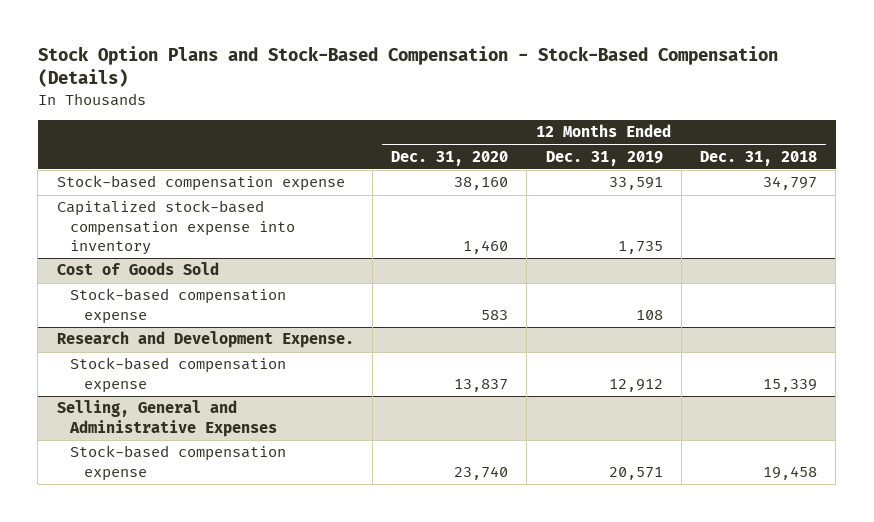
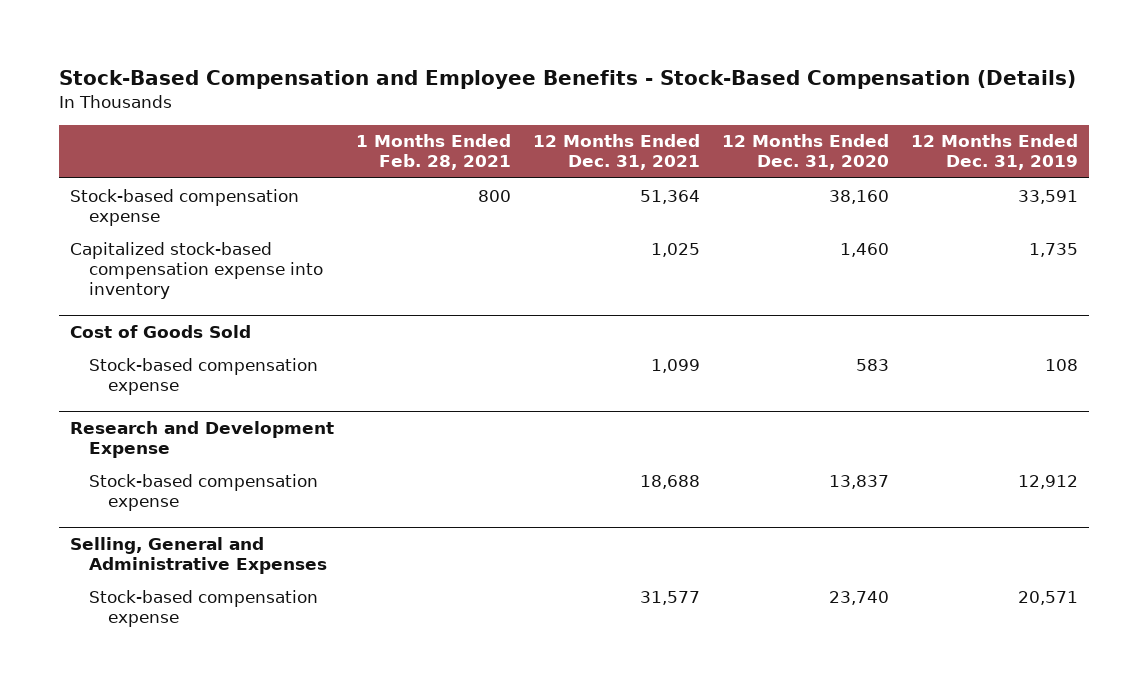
- Stock Option Plans and Stock-Based Compensation - Stock-Based Compensation (Details)
+ Stock-Based Compensation and Employee Benefits - Stock-Based Compensation (Details)
- | 12 Months Ended Dec. 31, 2020 | 12 Months Ended Dec. 31, 2019 | 12 Months Ended Dec. 31, 2018
+ | 1 Months Ended Feb. 28, 2021 | 12 Months Ended Dec. 31, 2021 | 12 Months Ended Dec. 31, 2020 | 12 Months Ended Dec. 31, 2019
- Research and Development Expense.
+ Research and Development Expense

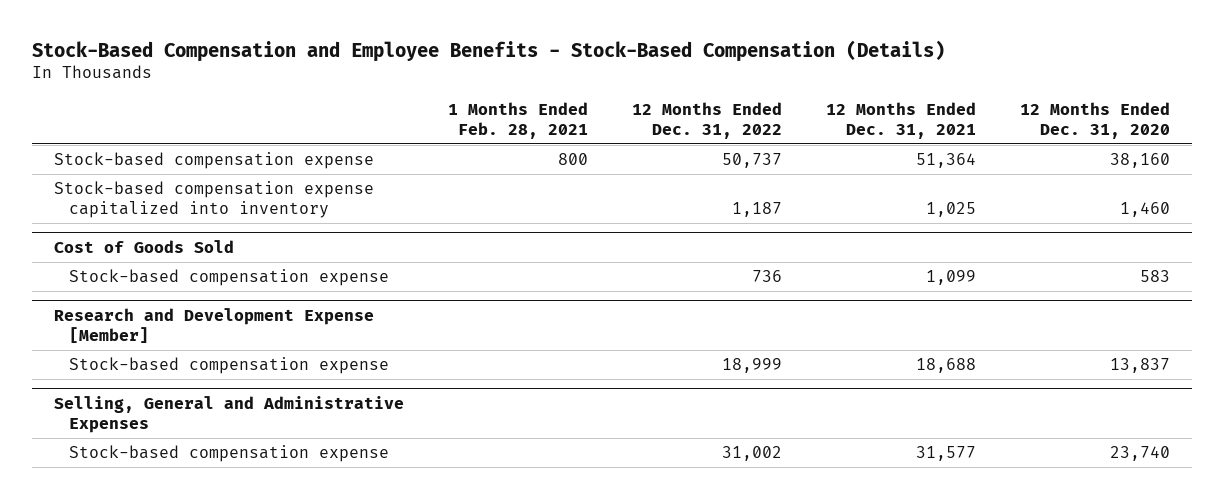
- | 1 Months Ended Feb. 28, 2021 | 12 Months Ended Dec. 31, 2021 | 12 Months Ended Dec. 31, 2020 | 12 Months Ended Dec. 31, 2019
+ | 1 Months Ended Feb. 28, 2021 | 12 Months Ended Dec. 31, 2022 | 12 Months Ended Dec. 31, 2021 | 12 Months Ended Dec. 31, 2020
- Capitalized stock-based compensation expense into inventory | | 1,025 | 1,460 | 1,735
+ Stock-based compensation expense capitalized into inventory | | 1,187 | 1,025 | 1,460
- Research and Development Expense
+ Research and Development Expense [Member]

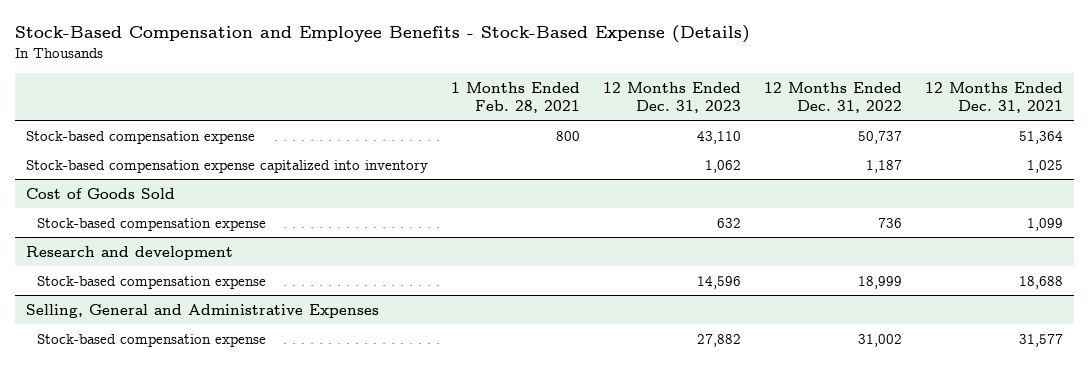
- Stock-Based Compensation and Employee Benefits - Stock-Based Compensation (Details)
+ Stock-Based Compensation and Employee Benefits - Stock-Based Expense (Details)
- | 1 Months Ended Feb. 28, 2021 | 12 Months Ended Dec. 31, 2022 | 12 Months Ended Dec. 31, 2021 | 12 Months Ended Dec. 31, 2020
+ | 1 Months Ended Feb. 28, 2021 | 12 Months Ended Dec. 31, 2023 | 12 Months Ended Dec. 31, 2022 | 12 Months Ended Dec. 31, 2021
- Research and Development Expense [Member]
+ Research and development

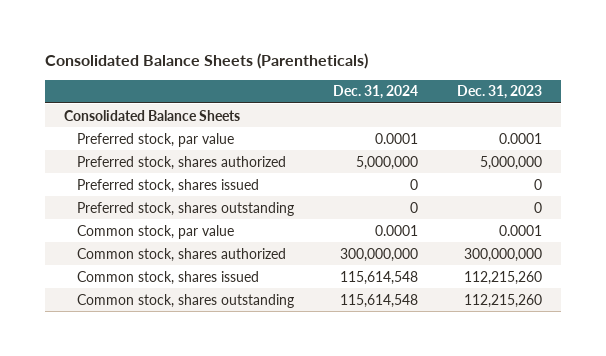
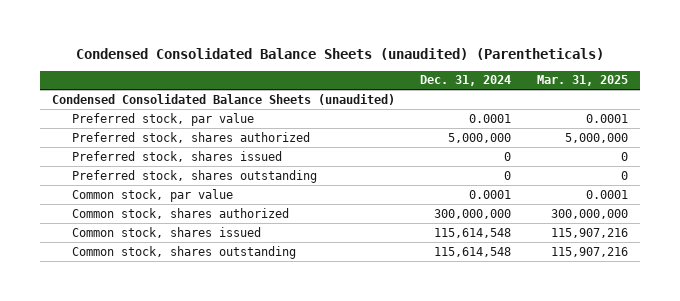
- Consolidated Balance Sheets (Parentheticals)
+ Condensed Consolidated Balance Sheets (unaudited) (Parentheticals)
- | Dec. 31, 2024 | Dec. 31, 2023
+ | Dec. 31, 2024 | Mar. 31, 2025
- Consolidated Balance Sheets
+ Condensed Consolidated Balance Sheets (unaudited)

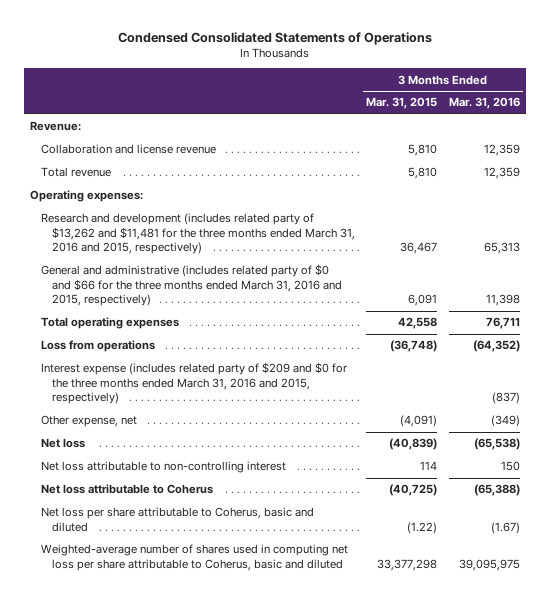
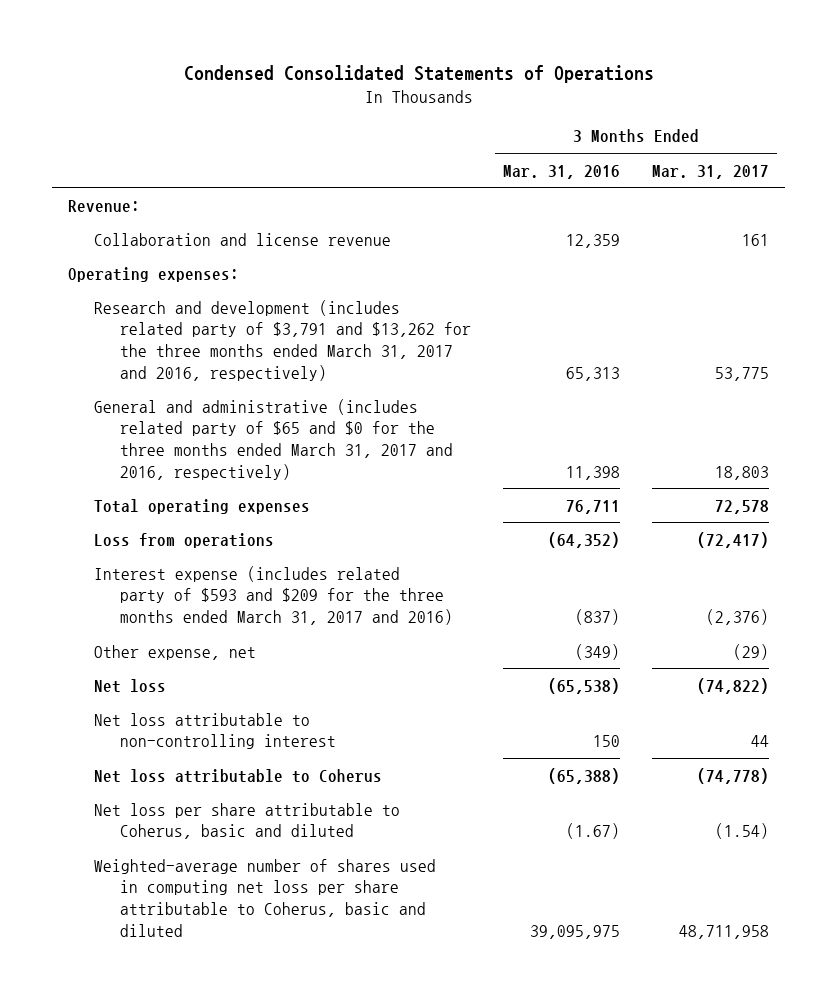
- | 3 Months Ended Mar. 31, 2015 | 3 Months Ended Mar. 31, 2016
+ | 3 Months Ended Mar. 31, 2016 | 3 Months Ended Mar. 31, 2017
- Total revenue | 5,810 | 12,359
- Research and development (includes related party of $13,262 and $11,481 for the three months ended March 31, 2016 and 2015, respectively) | 36,467 | 65,313
- General and administrative (includes related party of $0 and $66 for the three months ended March 31, 2016 and 2015, respectively) | 6,091 | 11,398
+ Research and development (includes related party of $3,791 and $13,262 for the three months ended March 31, 2017 and 2016, respectively) | 65,313 | 53,775
+ General and administrative (includes related party of $65 and $0 for the three months ended March 31, 2017 and 2016, respectively) | 11,398 | 18,803
- Interest expense (includes related party of $209 and $0 for the three months ended March 31, 2016 and 2015, respectively) | | (837)
+ Interest expense (includes related party of $593 and $209 for the three months ended March 31, 2017 and 2016) | (837) | (2,376)

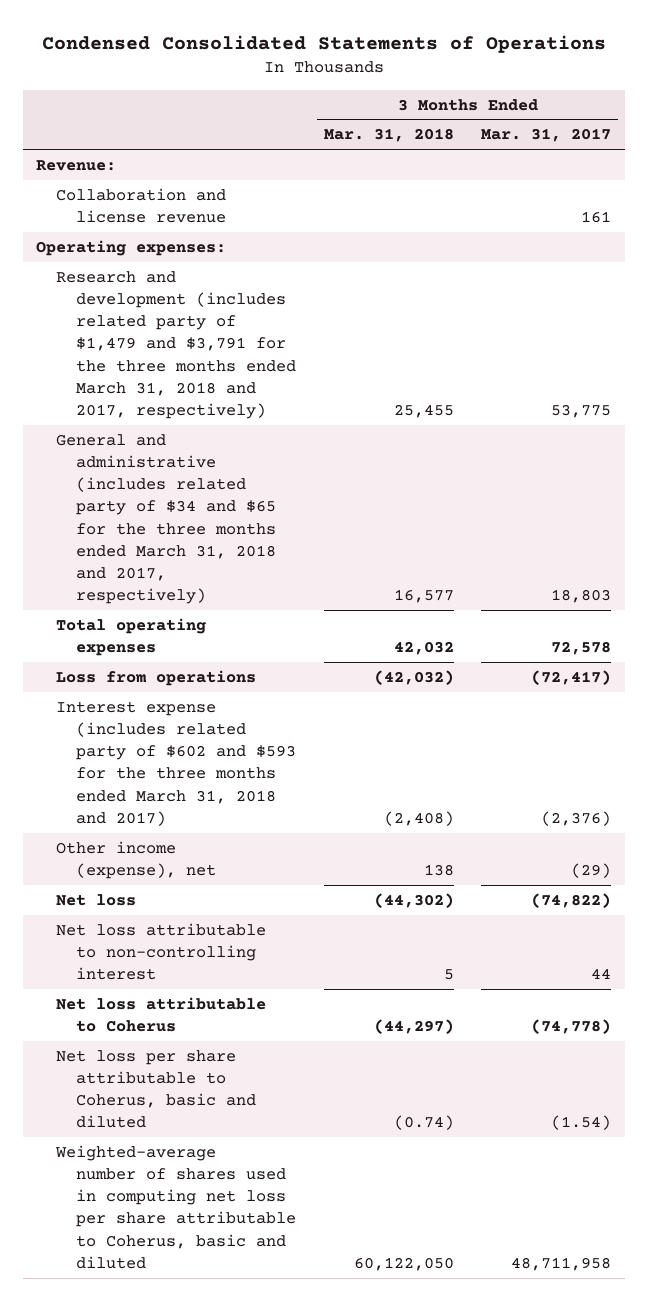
- | 3 Months Ended Mar. 31, 2016 | 3 Months Ended Mar. 31, 2017
+ | 3 Months Ended Mar. 31, 2018 | 3 Months Ended Mar. 31, 2017
- Research and development (includes related party of $3,791 and $13,262 for the three months ended March 31, 2017 and 2016, respectively) | 65,313 | 53,775
- General and administrative (includes related party of $65 and $0 for the three months ended March 31, 2017 and 2016, respectively) | 11,398 | 18,803
+ Research and development (includes related party of $1,479 and $3,791 for the three months ended March 31, 2018 and 2017, respectively) | 25,455 | 53,775
+ General and administrative (includes related party of $34 and $65 for the three months ended March 31, 2018 and 2017, respectively) | 16,577 | 18,803
- Interest expense (includes related party of $593 and $209 for the three months ended March 31, 2017 and 2016) | (837) | (2,376)
- Other expense, net | (349) | (29)
+ Interest expense (includes related party of $602 and $593 for the three months ended March 31, 2018 and 2017) | (2,408) | (2,376)
+ Other income (expense), net | 138 | (29)

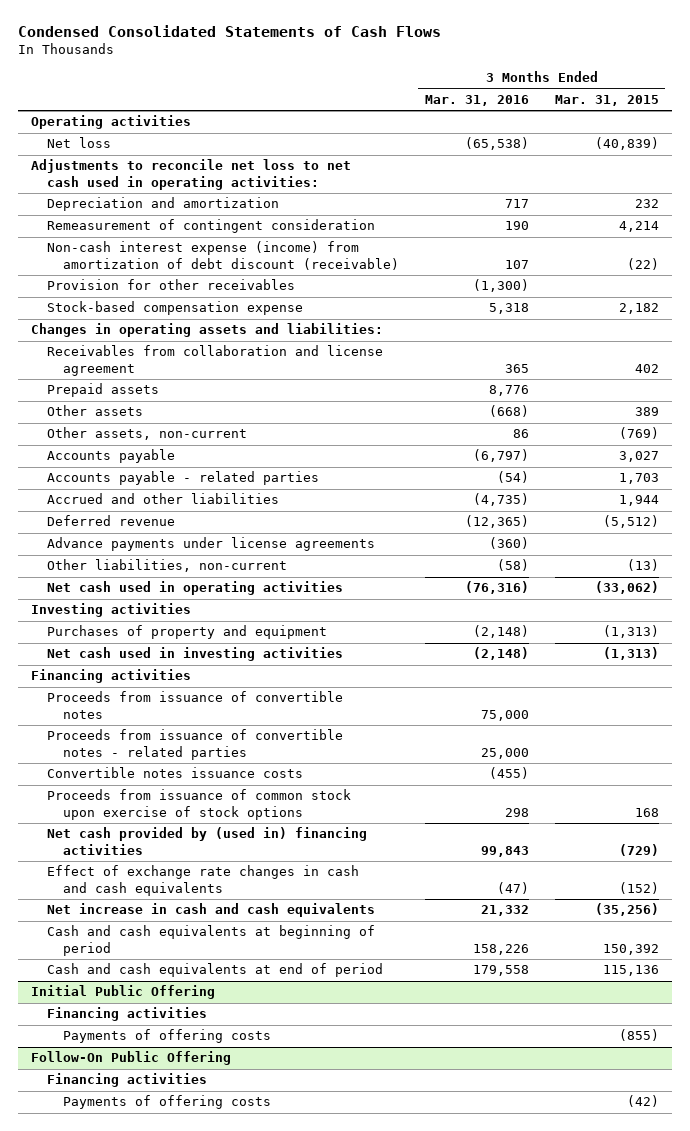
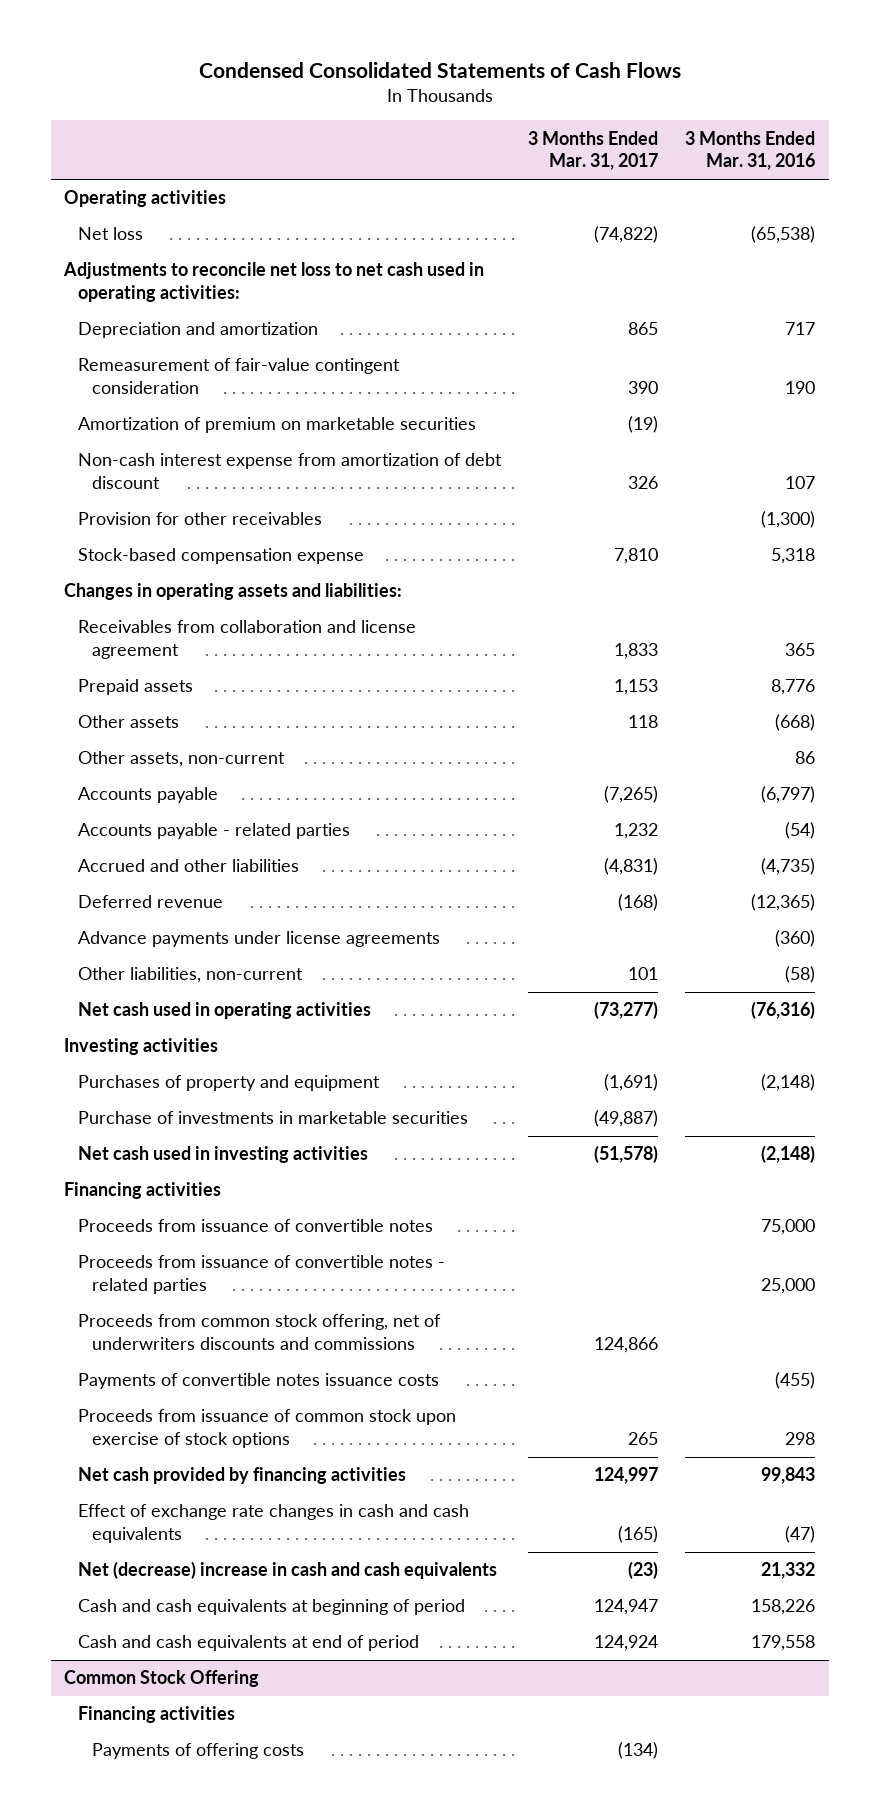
- | 3 Months Ended Mar. 31, 2016 | 3 Months Ended Mar. 31, 2015
+ | 3 Months Ended Mar. 31, 2017 | 3 Months Ended Mar. 31, 2016
- Remeasurement of contingent consideration | 190 | 4,214
- Non-cash interest expense (income) from amortization of debt discount (receivable) | 107 | (22)
+ Remeasurement of fair-value contingent consideration | 390 | 190
+ Amortization of premium on marketable securities | (19) |
+ Non-cash interest expense from amortization of debt discount | 326 | 107
+ Purchase of investments in marketable securities | (49,887) |
- Convertible notes issuance costs | (455) |
+ Proceeds from common stock offering, net of underwriters discounts and commissions | 124,866 |
+ Payments of convertible notes issuance costs | | (455)
- Net cash provided by (used in) financing activities | 99,843 | (729)
+ Net cash provided by financing activities | 124,997 | 99,843
- Net increase in cash and cash equivalents | 21,332 | (35,256)
+ Net (decrease) increase in cash and cash equivalents | (23) | 21,332
- Initial Public Offering
- Financing activities
- Payments of offering costs | | (855)
- Follow-On Public Offering
+ Common Stock Offering

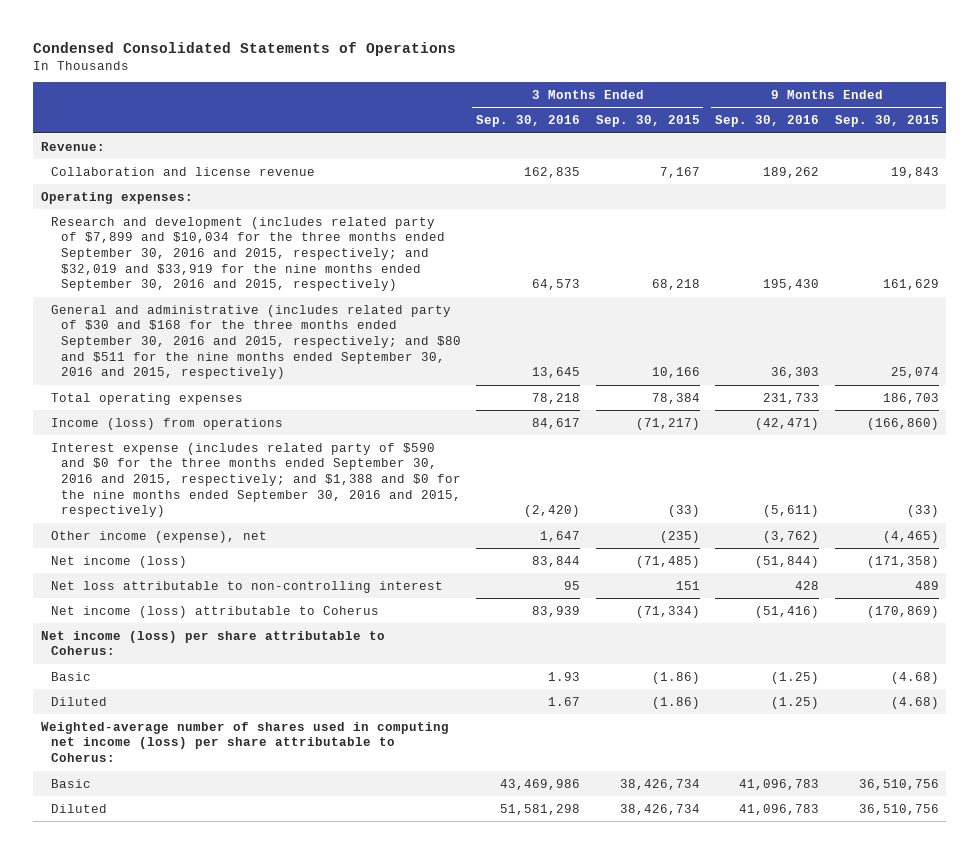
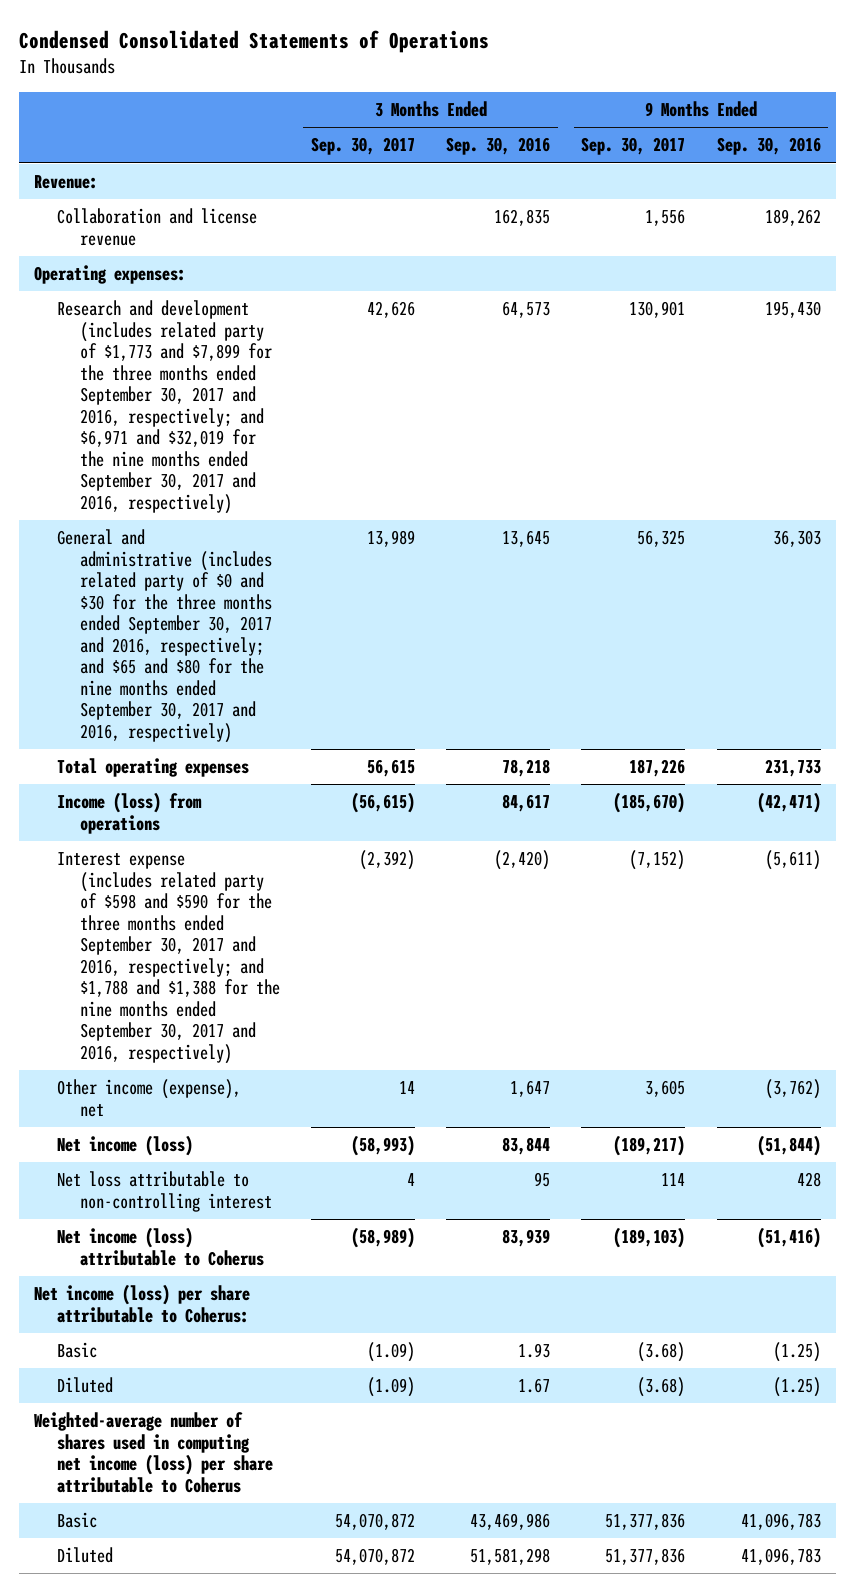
- | 3 Months Ended Sep. 30, 2016 | 3 Months Ended Sep. 30, 2015 | 9 Months Ended Sep. 30, 2016 | 9 Months Ended Sep. 30, 2015
+ | 3 Months Ended Sep. 30, 2017 | 3 Months Ended Sep. 30, 2016 | 9 Months Ended Sep. 30, 2017 | 9 Months Ended Sep. 30, 2016
- Research and development (includes related party of $7,899 and $10,034 for the three months ended September 30, 2016 and 2015, respectively; and $32,019 and $33,919 for the nine months ended September 30, 2016 and 2015, respectively) | 64,573 | 68,218 | 195,430 | 161,629
- General and administrative (includes related party of $30 and $168 for the three months ended September 30, 2016 and 2015, respectively; and $80 and $511 for the nine months ended September 30, 2016 and 2015, respectively) | 13,645 | 10,166 | 36,303 | 25,074
+ Research and development (includes related party of $1,773 and $7,899 for the three months ended September 30, 2017 and 2016, respectively; and $6,971 and $32,019 for the nine months ended September 30, 2017 and 2016, respectively) | 42,626 | 64,573 | 130,901 | 195,430
+ General and administrative (includes related party of $0 and $30 for the three months ended September 30, 2017 and 2016, respectively; and $65 and $80 for the nine months ended September 30, 2017 and 2016, respectively) | 13,989 | 13,645 | 56,325 | 36,303
- Interest expense (includes related party of $590 and $0 for the three months ended September 30, 2016 and 2015, respectively; and $1,388 and $0 for the nine months ended September 30, 2016 and 2015, respectively) | (2,420) | (33) | (5,611) | (33)
+ Interest expense (includes related party of $598 and $590 for the three months ended September 30, 2017 and 2016, respectively; and $1,788 and $1,388 for the nine months ended September 30, 2017 and 2016, respectively) | (2,392) | (2,420) | (7,152) | (5,611)
- Weighted-average number of shares used in computing net income (loss) per share attributable to Coherus:
+ Weighted-average number of shares used in computing net income (loss) per share attributable to Coherus

